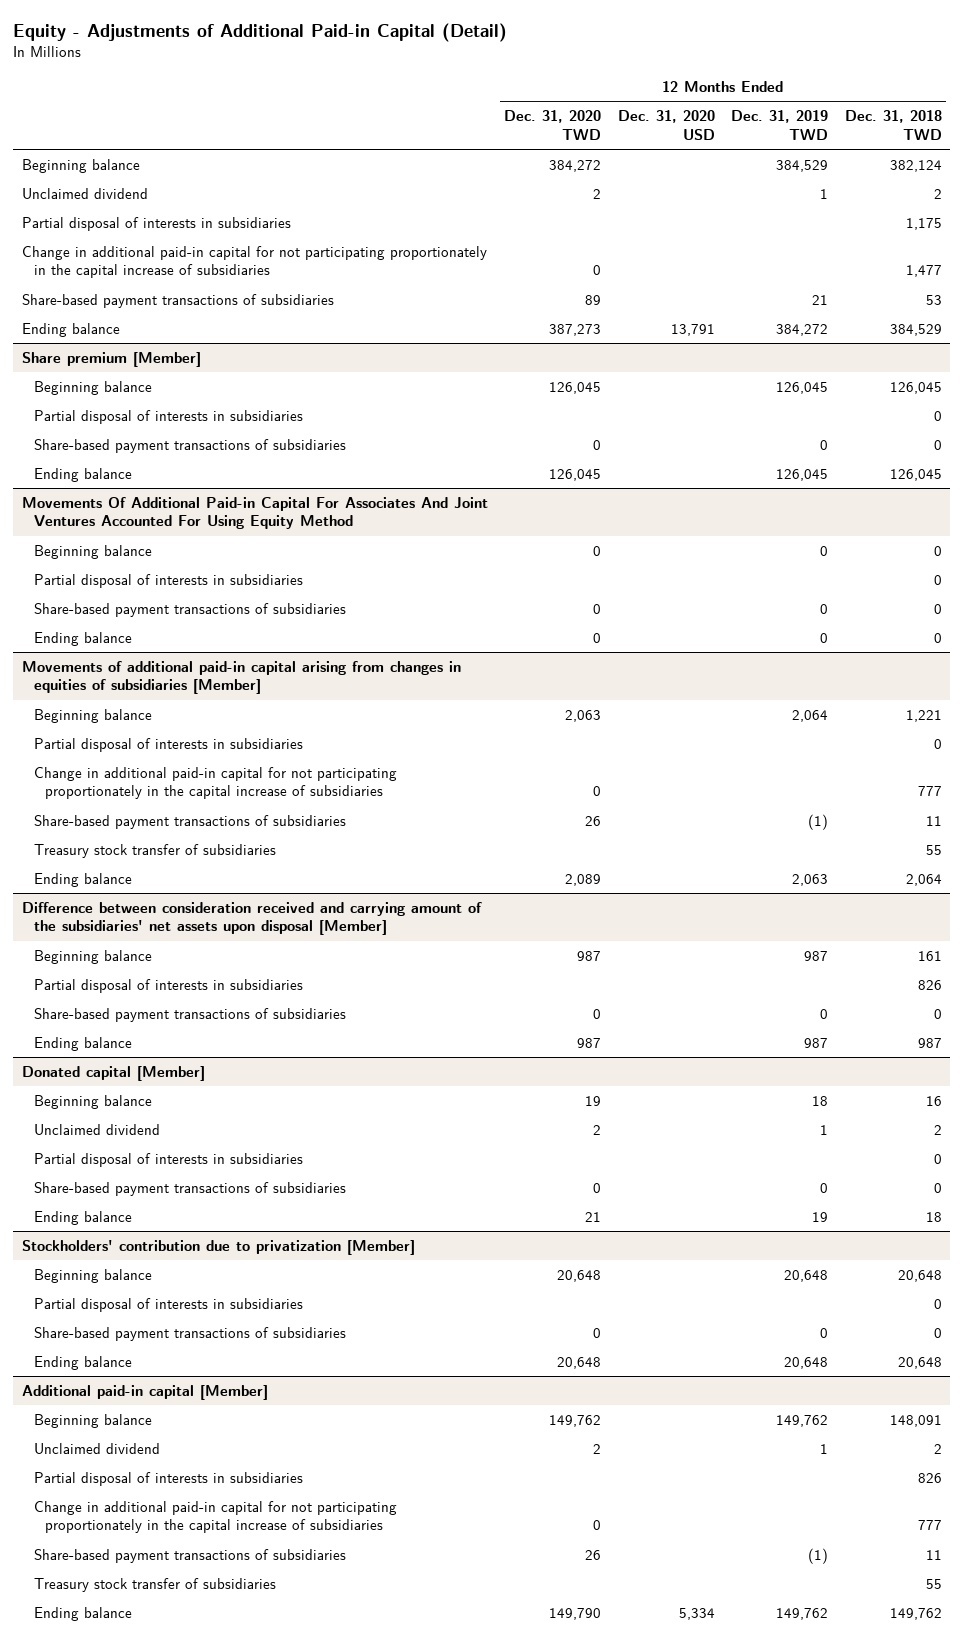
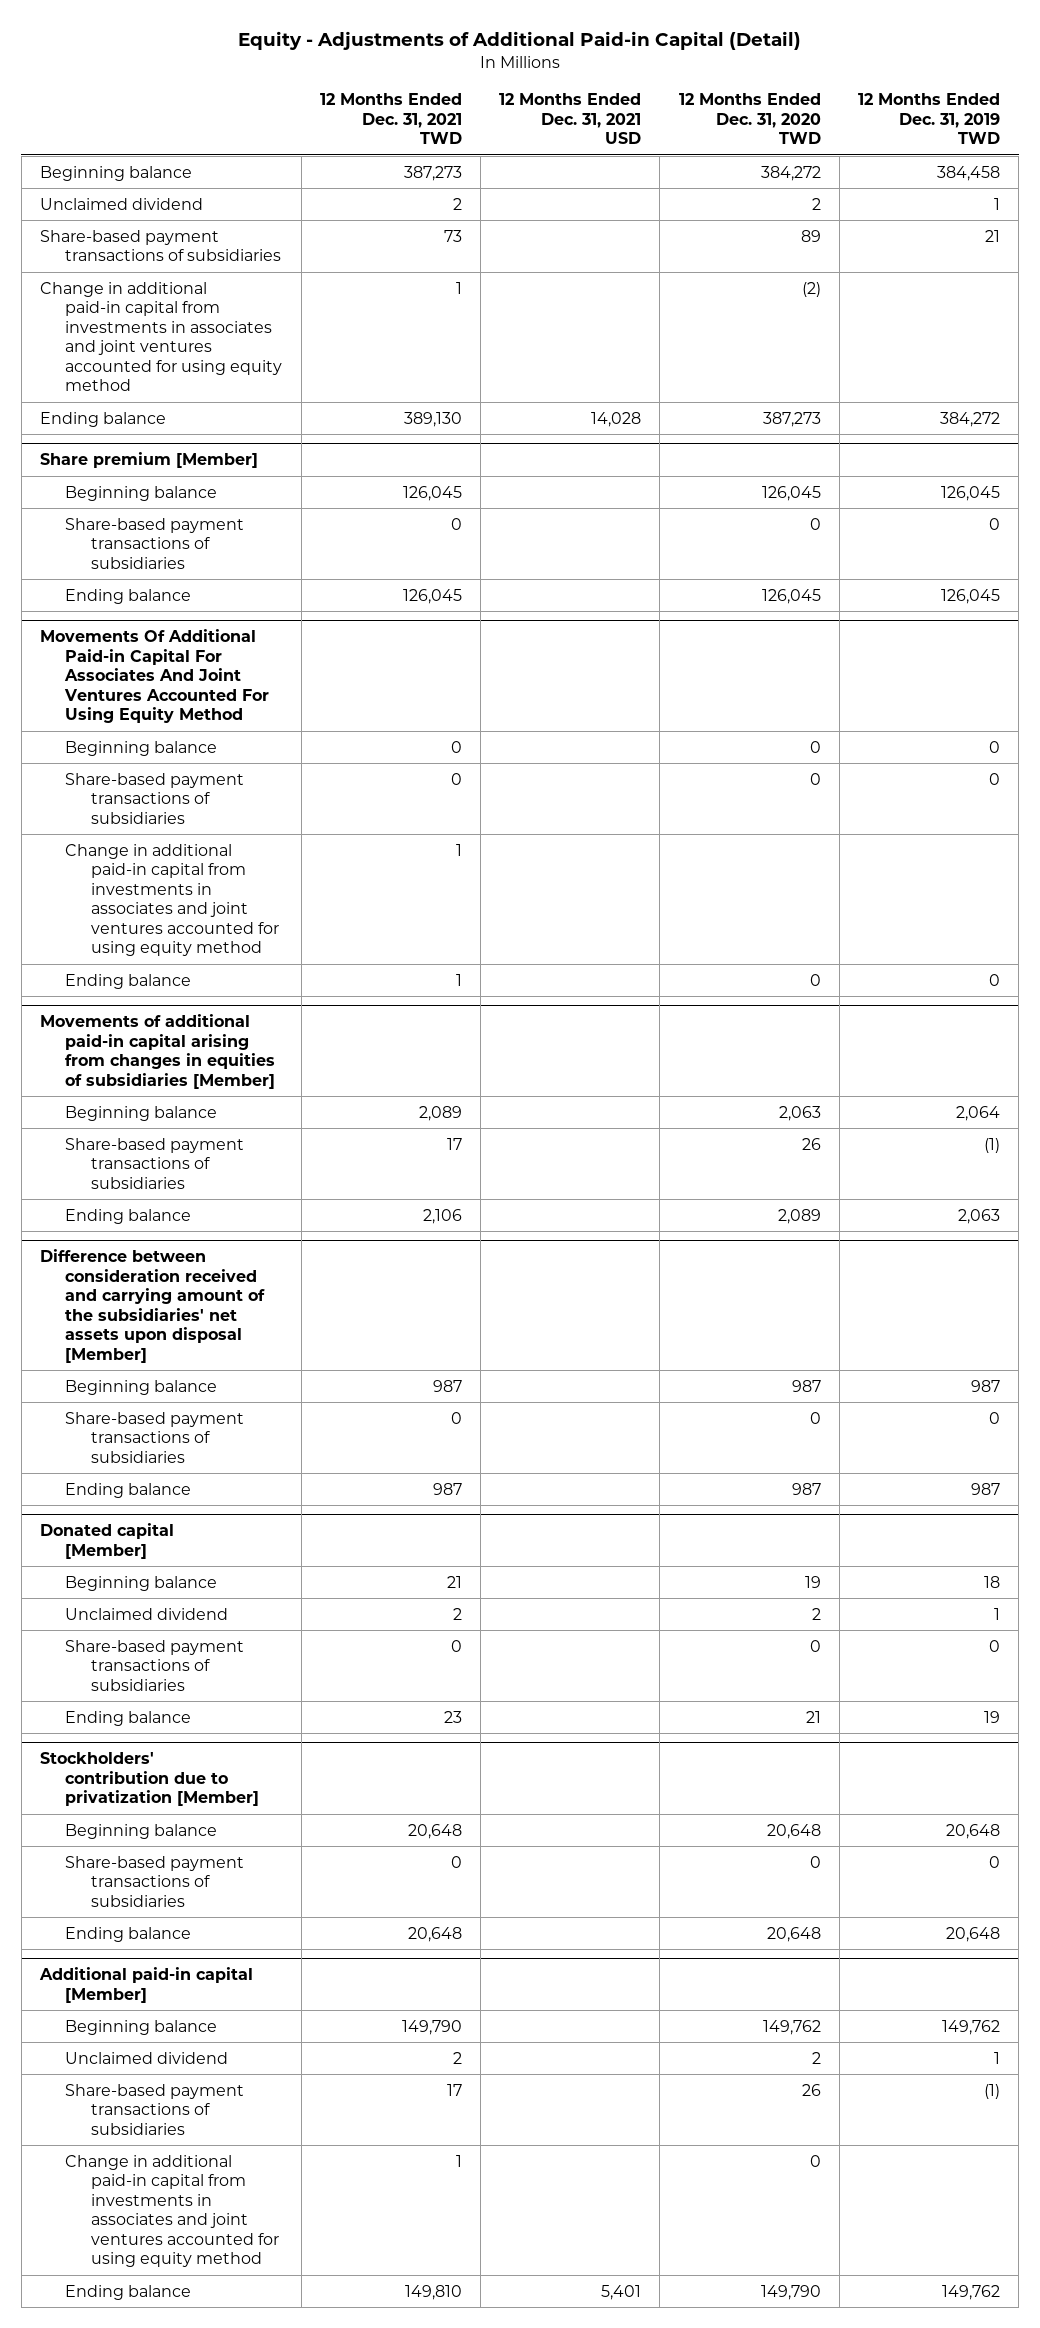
- | 12 Months Ended Dec. 31, 2020 TWD | 12 Months Ended Dec. 31, 2020 USD | 12 Months Ended Dec. 31, 2019 TWD | 12 Months Ended Dec. 31, 2018 TWD
+ | 12 Months Ended Dec. 31, 2021 TWD | 12 Months Ended Dec. 31, 2021 USD | 12 Months Ended Dec. 31, 2020 TWD | 12 Months Ended Dec. 31, 2019 TWD
- Beginning balance | 384,272 | | 384,529 | 382,124
+ Beginning balance | 387,273 | | 384,272 | 384,458
- Partial disposal of interests in subsidiaries | | | | 1,175
- Change in additional paid-in capital for not participating proportionately in the capital increase of subsidiaries | 0 | | | 1,477
+ Change in additional paid-in capital from investments in associates and joint ventures accounted for using equity method | 1 | | (2) |
@ Share premium [Member]
- Partial disposal of interests in subsidiaries | | | | 0
@ Movements Of Additional Paid-in Capital For Associates And Joint Ventures Accounted For Using Equity Method
- Partial disposal of interests in subsidiaries | | | | 0
+ Change in additional paid-in capital from investments in associates and joint ventures accounted for using equity method | 1 | | |
@ Movements of additional paid-in capital arising from changes in equities of subsidiaries [Member]
- Partial disposal of interests in subsidiaries | | | | 0
- Change in additional paid-in capital for not participating proportionately in the capital increase of subsidiaries | 0 | | | 777
- Treasury stock transfer of subsidiaries | | | | 55
@ Difference between consideration received and carrying amount of the subsidiaries' net assets upon disposal [Member]
- Partial disposal of interests in subsidiaries | | | | 826
@ Donated capital [Member]
- Partial disposal of interests in subsidiaries | | | | 0
@ Stockholders' contribution due to privatization [Member]
- Partial disposal of interests in subsidiaries | | | | 0
@ Additional paid-in capital [Member]
- Partial disposal of interests in subsidiaries | | | | 826
- Change in additional paid-in capital for not participating proportionately in the capital increase of subsidiaries | 0 | | | 777
- Treasury stock transfer of subsidiaries | | | | 55
+ Change in additional paid-in capital from investments in associates and joint ventures accounted for using equity method | 1 | | 0 |

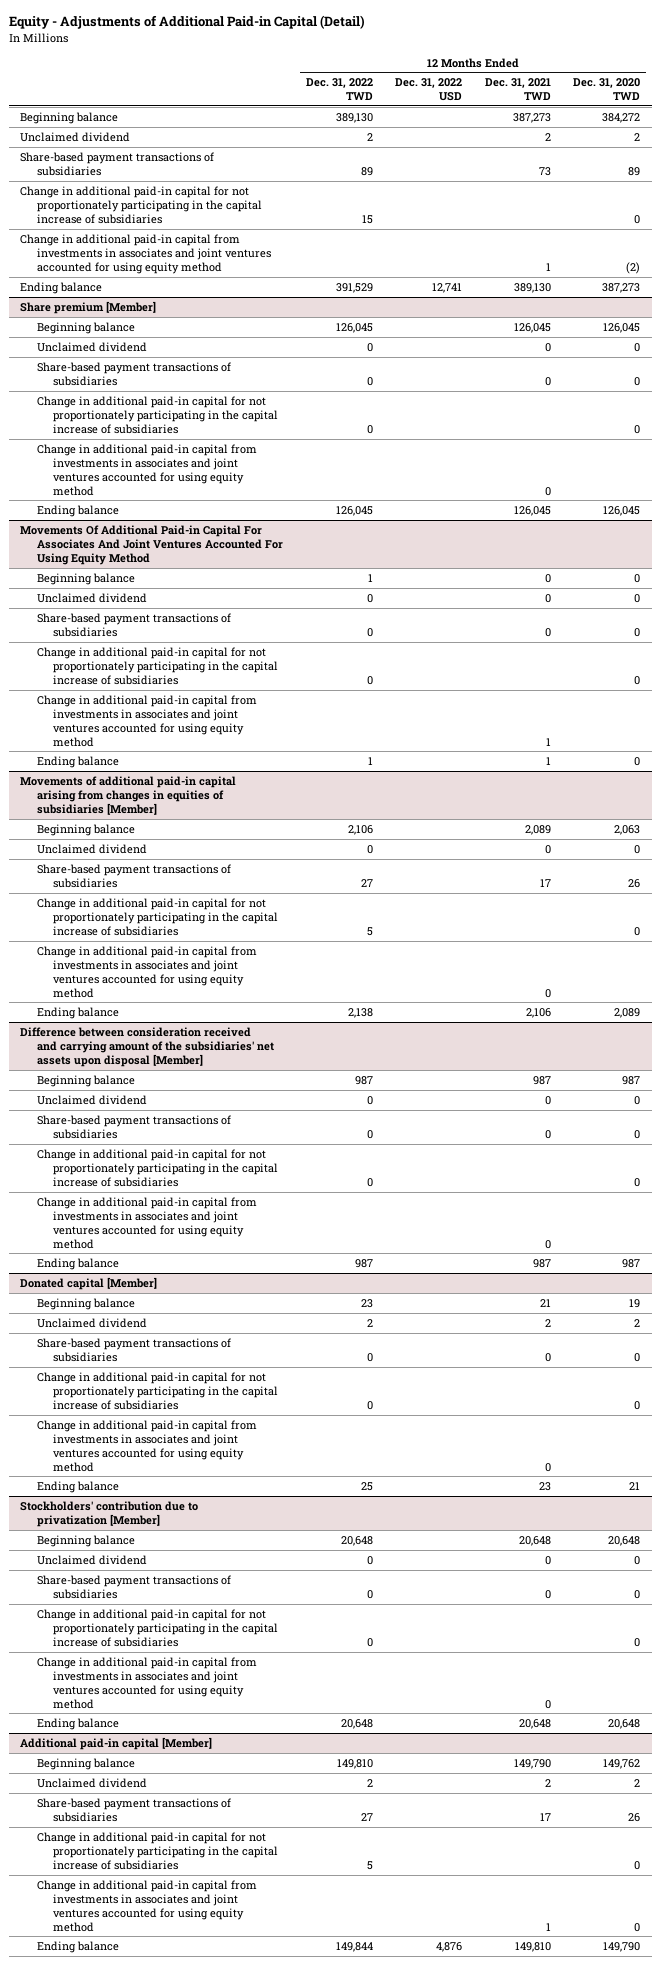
- | 12 Months Ended Dec. 31, 2021 TWD | 12 Months Ended Dec. 31, 2021 USD | 12 Months Ended Dec. 31, 2020 TWD | 12 Months Ended Dec. 31, 2019 TWD
+ | 12 Months Ended Dec. 31, 2022 TWD | 12 Months Ended Dec. 31, 2022 USD | 12 Months Ended Dec. 31, 2021 TWD | 12 Months Ended Dec. 31, 2020 TWD
+ Change in additional paid-in capital for not proportionately participating in the capital increase of subsidiaries | 15 | | | 0
@ Share premium [Member]
+ Unclaimed dividend | 0 | | 0 | 0
+ Change in additional paid-in capital for not proportionately participating in the capital increase of subsidiaries | 0 | | | 0
+ Change in additional paid-in capital from investments in associates and joint ventures accounted for using equity method | | | 0 |
@ Movements Of Additional Paid-in Capital For Associates And Joint Ventures Accounted For Using Equity Method
+ Unclaimed dividend | 0 | | 0 | 0
+ Change in additional paid-in capital for not proportionately participating in the capital increase of subsidiaries | 0 | | | 0
@ Movements of additional paid-in capital arising from changes in equities of subsidiaries [Member]
+ Unclaimed dividend | 0 | | 0 | 0
+ Change in additional paid-in capital for not proportionately participating in the capital increase of subsidiaries | 5 | | | 0
+ Change in additional paid-in capital from investments in associates and joint ventures accounted for using equity method | | | 0 |
@ Difference between consideration received and carrying amount of the subsidiaries' net assets upon disposal [Member]
+ Unclaimed dividend | 0 | | 0 | 0
+ Change in additional paid-in capital for not proportionately participating in the capital increase of subsidiaries | 0 | | | 0
+ Change in additional paid-in capital from investments in associates and joint ventures accounted for using equity method | | | 0 |
@ Donated capital [Member]
+ Change in additional paid-in capital for not proportionately participating in the capital increase of subsidiaries | 0 | | | 0
+ Change in additional paid-in capital from investments in associates and joint ventures accounted for using equity method | | | 0 |
@ Stockholders' contribution due to privatization [Member]
+ Unclaimed dividend | 0 | | 0 | 0
+ Change in additional paid-in capital for not proportionately participating in the capital increase of subsidiaries | 0 | | | 0
+ Change in additional paid-in capital from investments in associates and joint ventures accounted for using equity method | | | 0 |
@ Additional paid-in capital [Member]
+ Change in additional paid-in capital for not proportionately participating in the capital increase of subsidiaries | 5 | | | 0

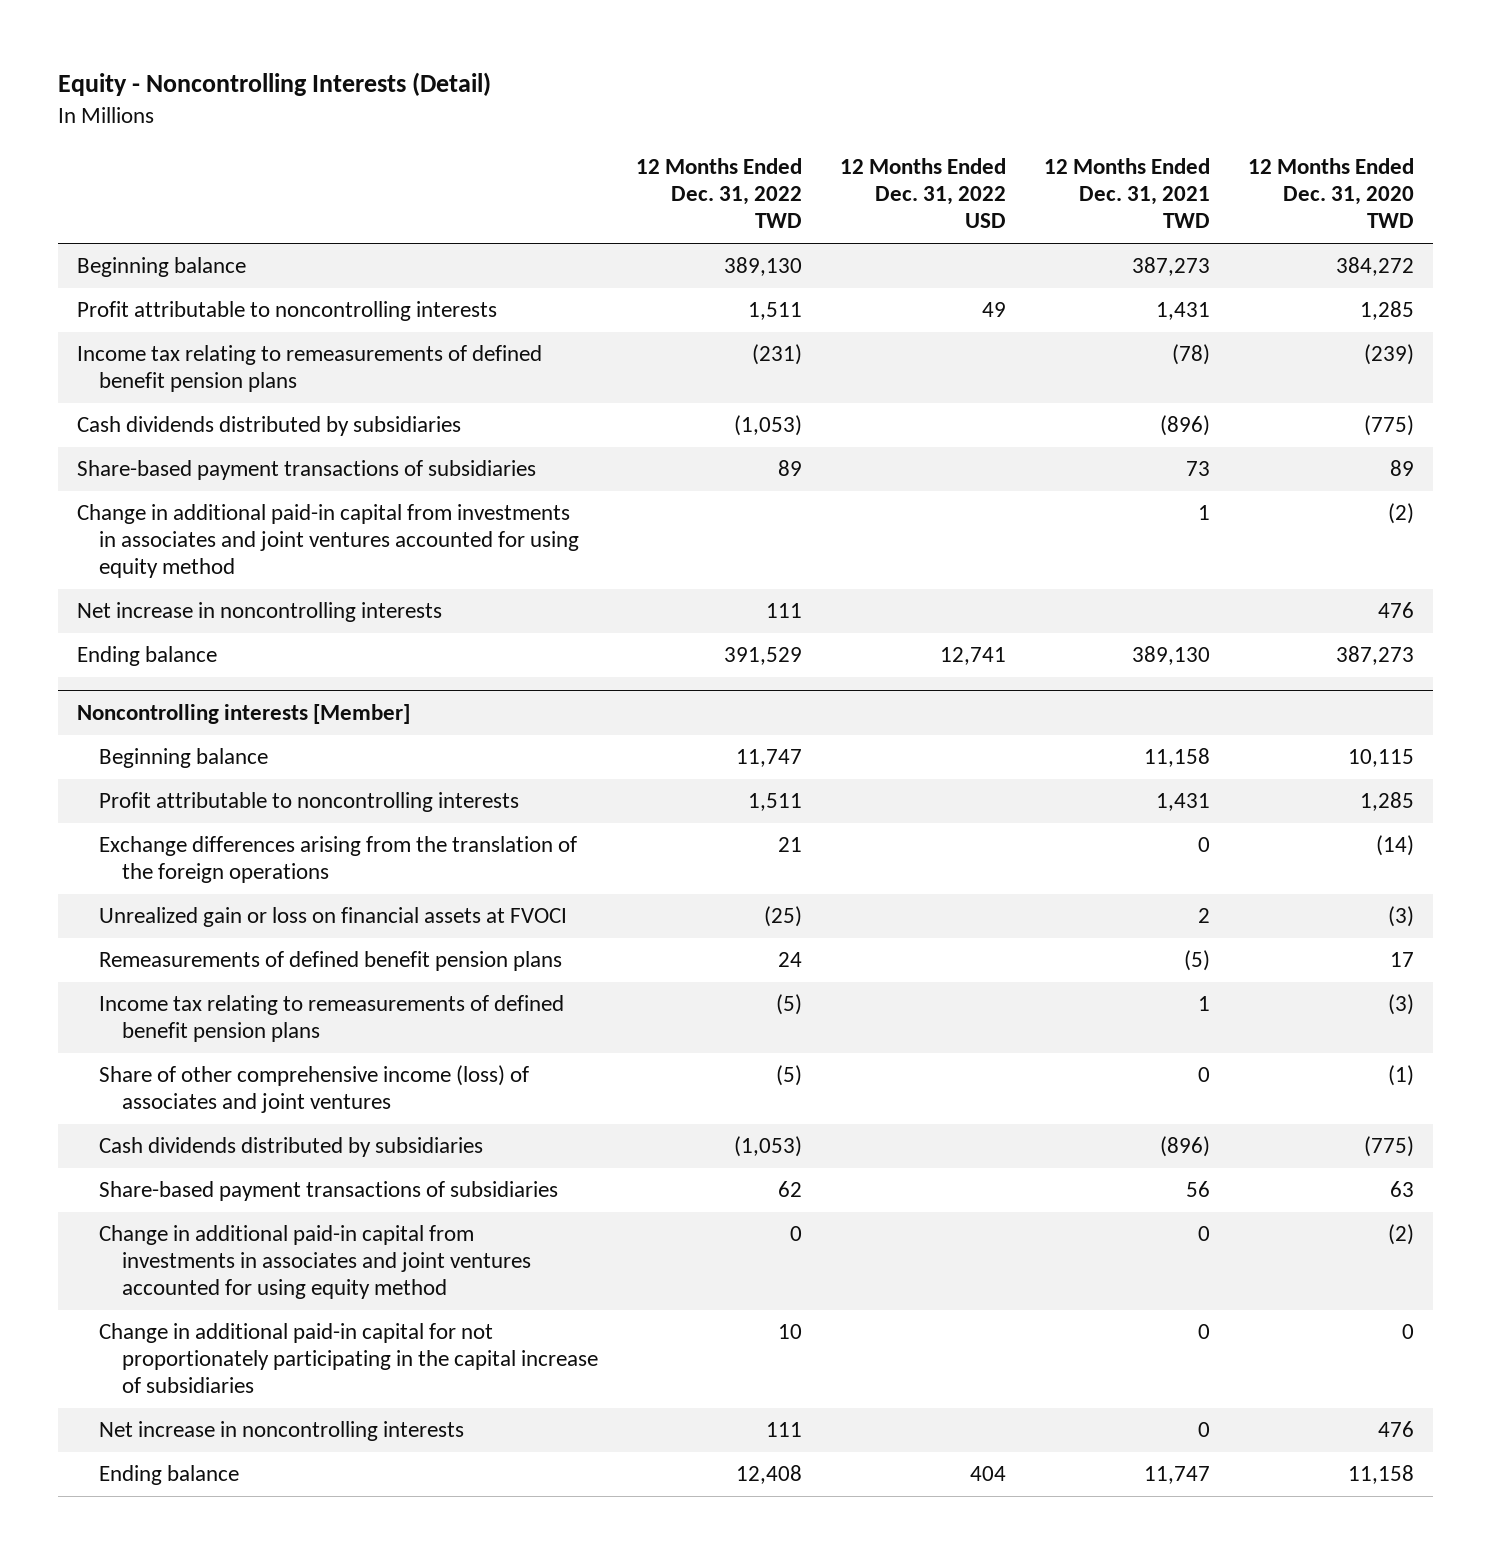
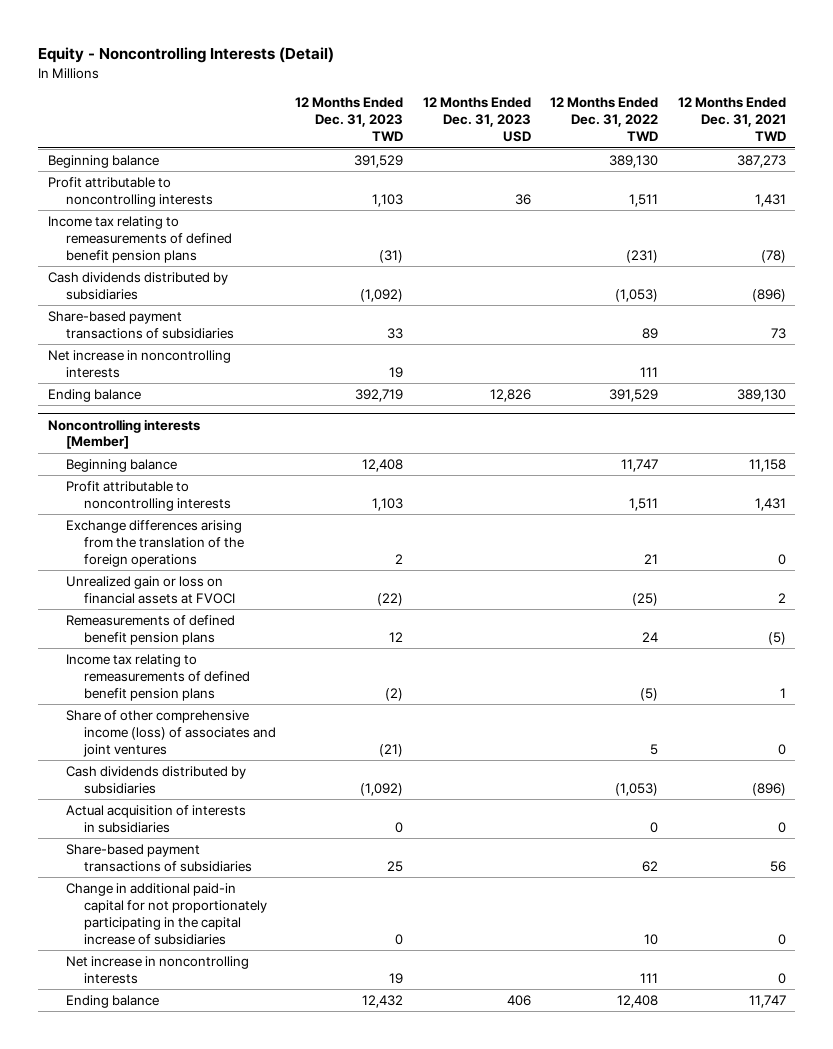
- | 12 Months Ended Dec. 31, 2022 TWD | 12 Months Ended Dec. 31, 2022 USD | 12 Months Ended Dec. 31, 2021 TWD | 12 Months Ended Dec. 31, 2020 TWD
+ | 12 Months Ended Dec. 31, 2023 TWD | 12 Months Ended Dec. 31, 2023 USD | 12 Months Ended Dec. 31, 2022 TWD | 12 Months Ended Dec. 31, 2021 TWD
- Change in additional paid-in capital from investments in associates and joint ventures accounted for using equity method | | | 1 | (2)
@ Noncontrolling interests [Member]
- Share of other comprehensive income (loss) of associates and joint ventures | (5) | | 0 | (1)
+ Share of other comprehensive income (loss) of associates and joint ventures | (21) | | 5 | 0
+ Actual acquisition of interests in subsidiaries | 0 | | 0 | 0
- Change in additional paid-in capital from investments in associates and joint ventures accounted for using equity method | 0 | | 0 | (2)

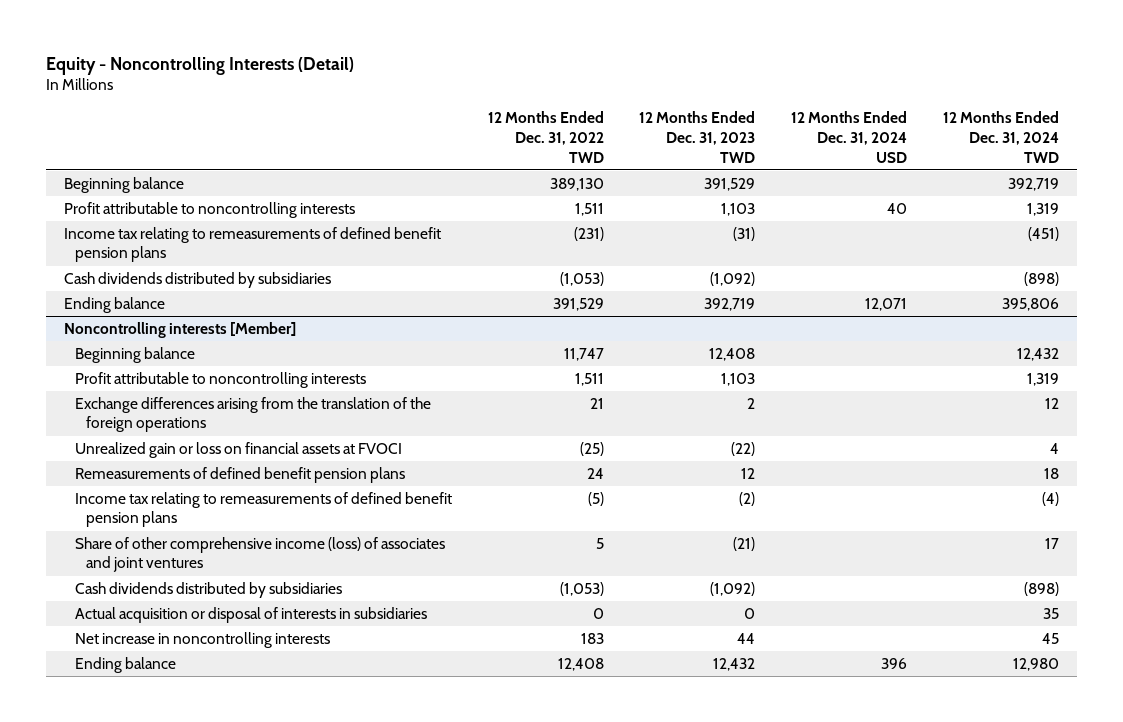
- | 12 Months Ended Dec. 31, 2023 TWD | 12 Months Ended Dec. 31, 2023 USD | 12 Months Ended Dec. 31, 2022 TWD | 12 Months Ended Dec. 31, 2021 TWD
+ | 12 Months Ended Dec. 31, 2022 TWD | 12 Months Ended Dec. 31, 2023 TWD | 12 Months Ended Dec. 31, 2024 USD | 12 Months Ended Dec. 31, 2024 TWD
- Share-based payment transactions of subsidiaries | 33 | | 89 | 73
- Net increase in noncontrolling interests | 19 | | 111 |
@ Noncontrolling interests [Member]
- Actual acquisition of interests in subsidiaries | 0 | | 0 | 0
- Share-based payment transactions of subsidiaries | 25 | | 62 | 56
- Change in additional paid-in capital for not proportionately participating in the capital increase of subsidiaries | 0 | | 10 | 0
- Net increase in noncontrolling interests | 19 | | 111 | 0
+ Actual acquisition or disposal of interests in subsidiaries | 0 | 0 | | 35
+ Net increase in noncontrolling interests | 183 | 44 | | 45

